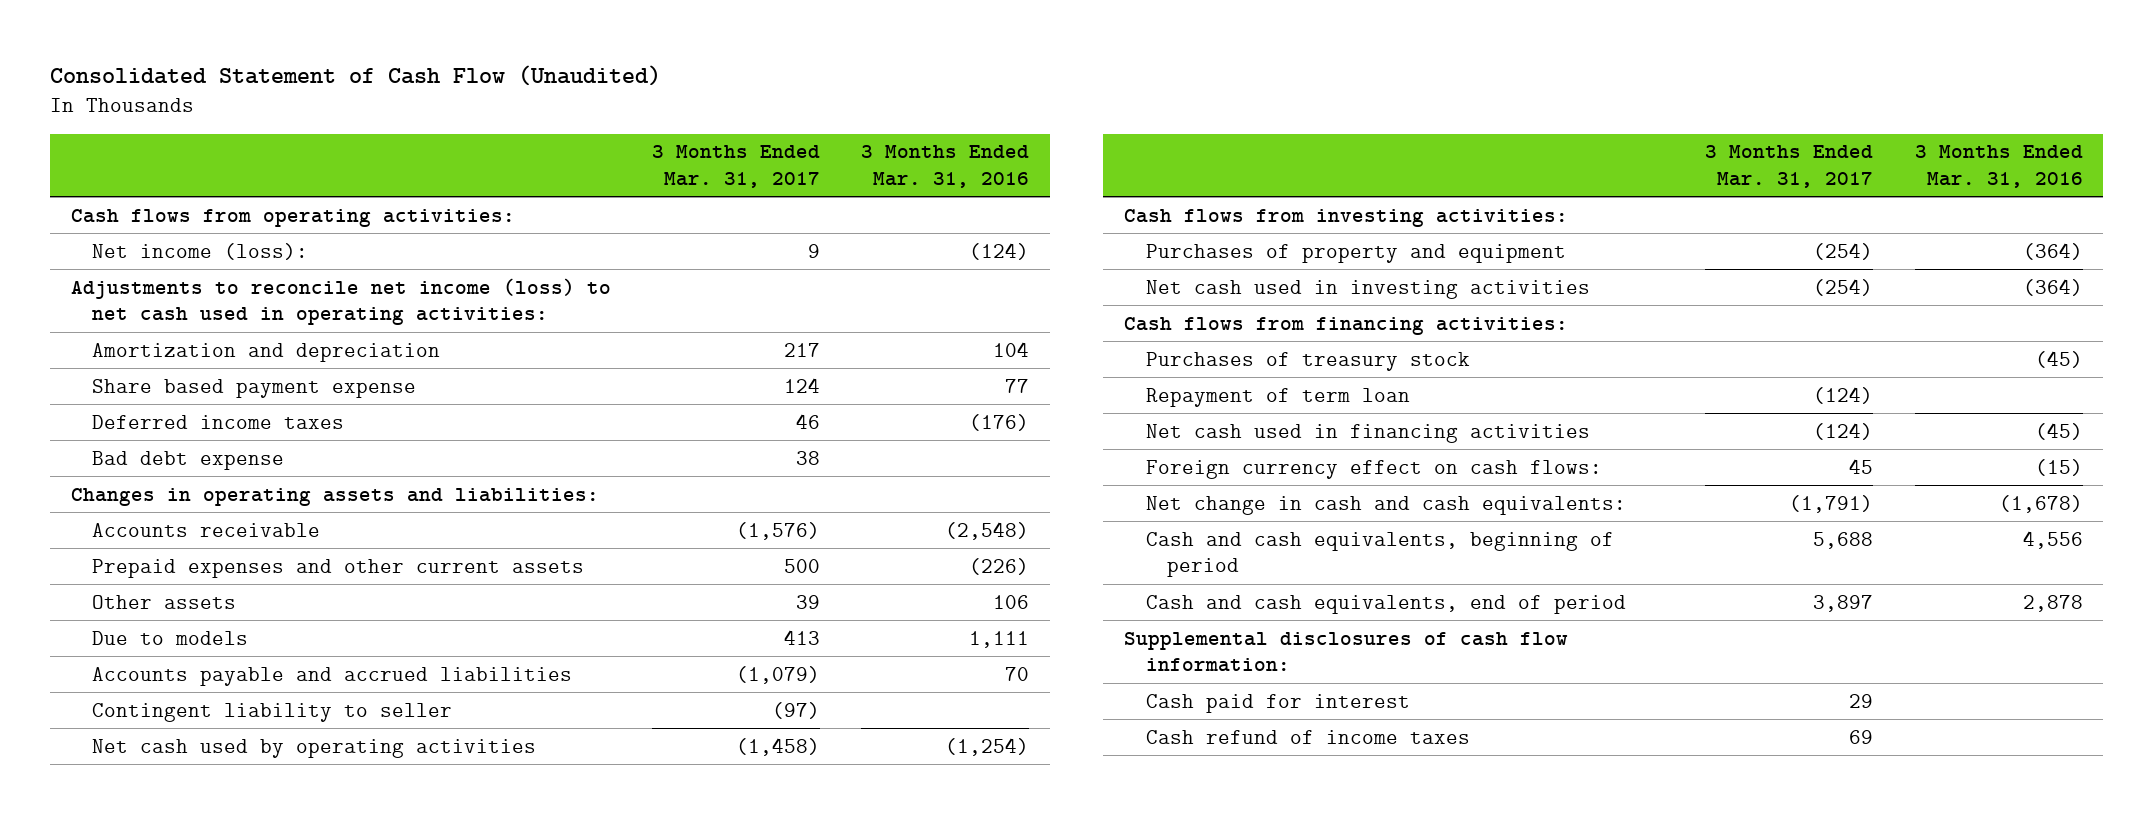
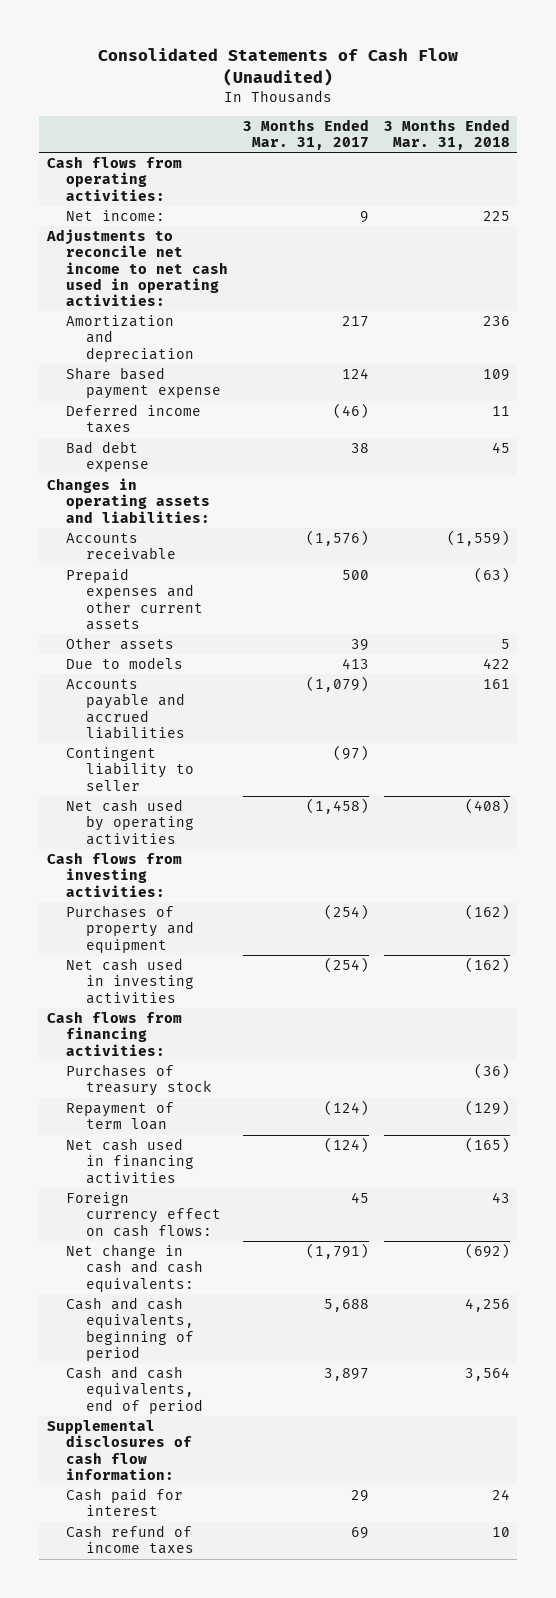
- Consolidated Statement of Cash Flow (Unaudited)
+ Consolidated Statements of Cash Flow (Unaudited)
- | 3 Months Ended Mar. 31, 2017 | 3 Months Ended Mar. 31, 2016
+ | 3 Months Ended Mar. 31, 2017 | 3 Months Ended Mar. 31, 2018
- Net income (loss): | 9 | (124)
- Adjustments to reconcile net income (loss) to net cash used in operating activities:
+ Net income: | 9 | 225
+ Adjustments to reconcile net income to net cash used in operating activities:
- Deferred income taxes | 46 | (176)
+ Deferred income taxes | (46) | 11

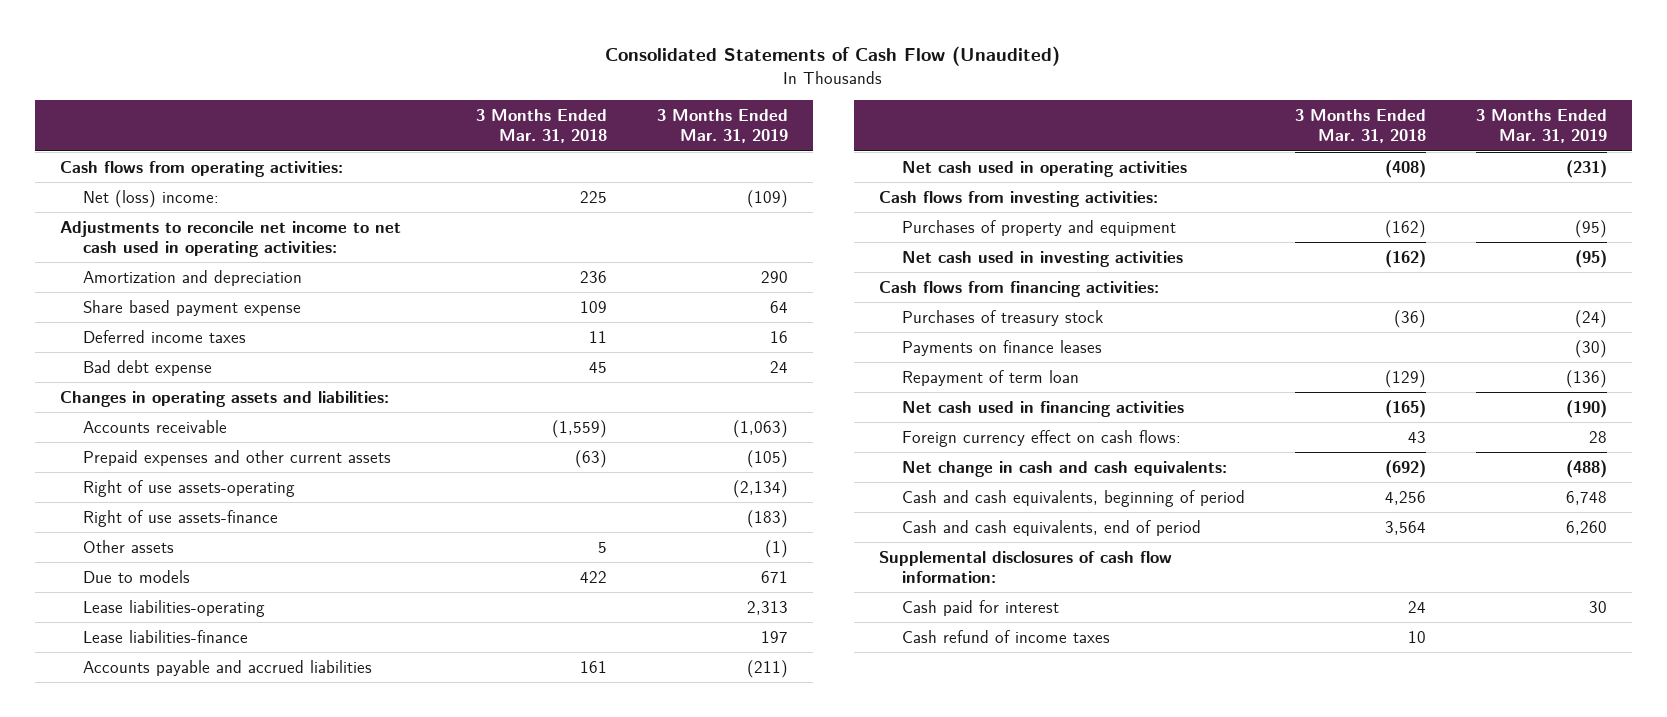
- | 3 Months Ended Mar. 31, 2017 | 3 Months Ended Mar. 31, 2018
+ | 3 Months Ended Mar. 31, 2018 | 3 Months Ended Mar. 31, 2019
- Net income: | 9 | 225
+ Net (loss) income: | 225 | (109)
+ Right of use assets-operating | | (2,134)
+ Right of use assets-finance | | (183)
+ Lease liabilities-operating | | 2,313
+ Lease liabilities-finance | | 197
- Contingent liability to seller | (97) |
- Net cash used by operating activities | (1,458) | (408)
+ Net cash used in operating activities | (408) | (231)
+ Payments on finance leases | | (30)

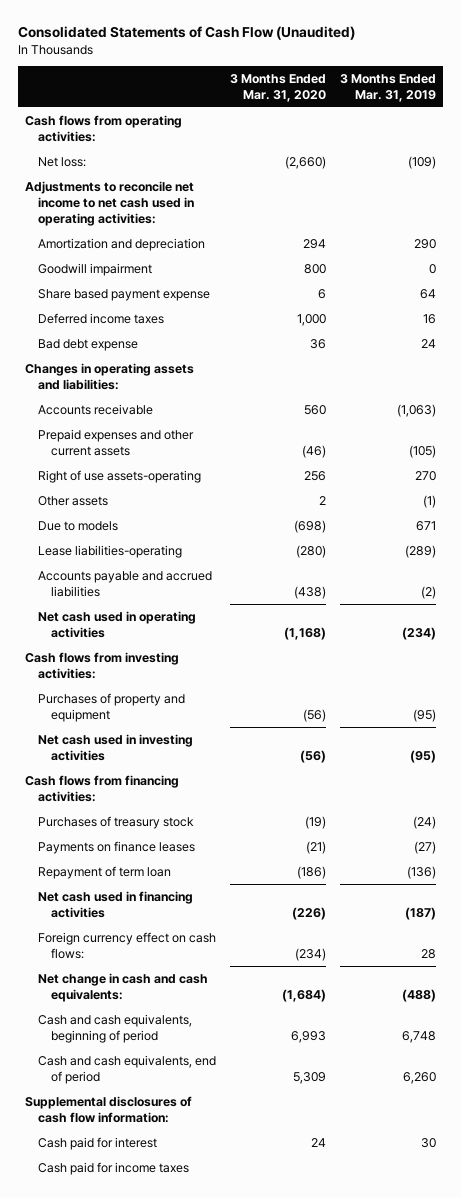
- | 3 Months Ended Mar. 31, 2018 | 3 Months Ended Mar. 31, 2019
+ | 3 Months Ended Mar. 31, 2020 | 3 Months Ended Mar. 31, 2019
- Net (loss) income: | 225 | (109)
+ Net loss: | (2,660) | (109)
+ Goodwill impairment | 800 | 0
- Right of use assets-operating | | (2,134)
- Right of use assets-finance | | (183)
+ Right of use assets-operating | 256 | 270
- Lease liabilities-operating | | 2,313
- Lease liabilities-finance | | 197
- Accounts payable and accrued liabilities | 161 | (211)
- Net cash used in operating activities | (408) | (231)
+ Lease liabilities-operating | (280) | (289)
+ Accounts payable and accrued liabilities | (438) | (2)
+ Net cash used in operating activities | (1,168) | (234)
- Payments on finance leases | | (30)
+ Payments on finance leases | (21) | (27)
- Net cash used in financing activities | (165) | (190)
+ Net cash used in financing activities | (226) | (187)
- Cash refund of income taxes | 10 |
+ Cash paid for income taxes

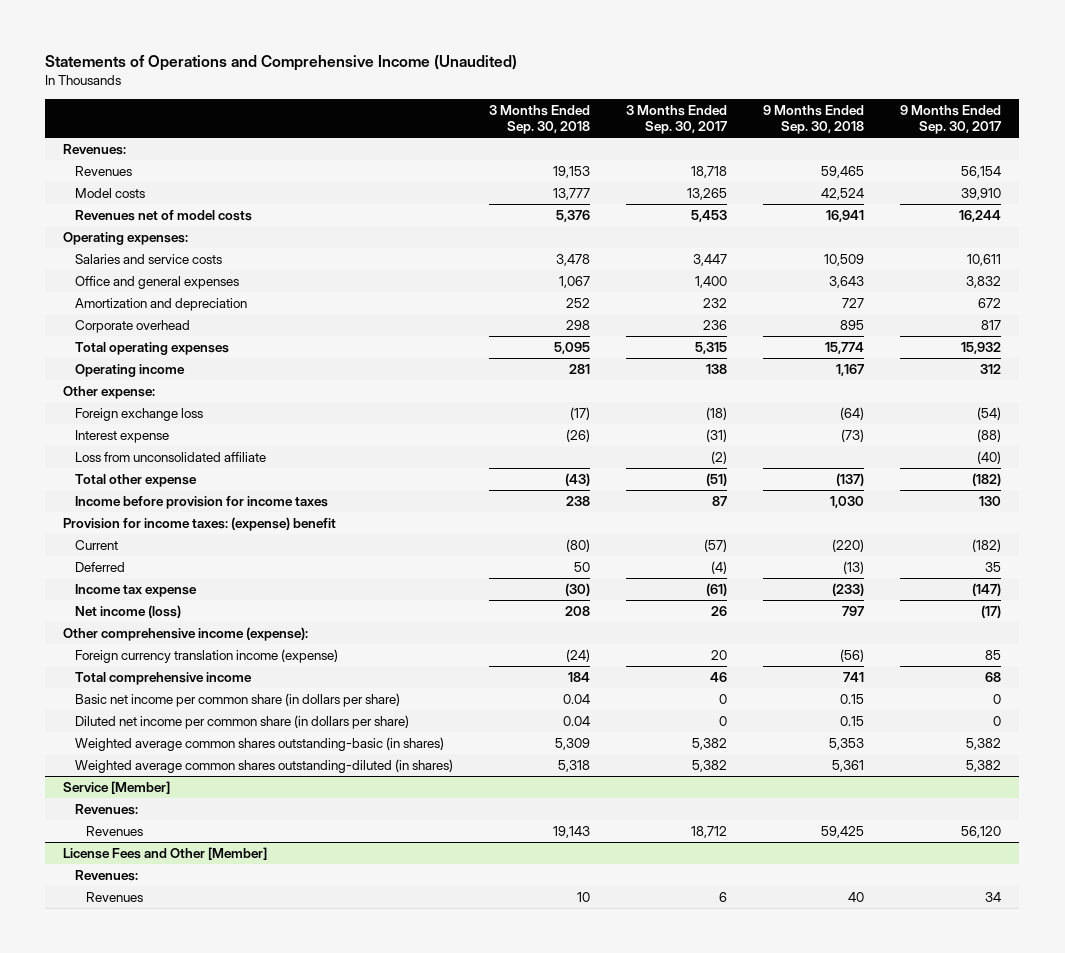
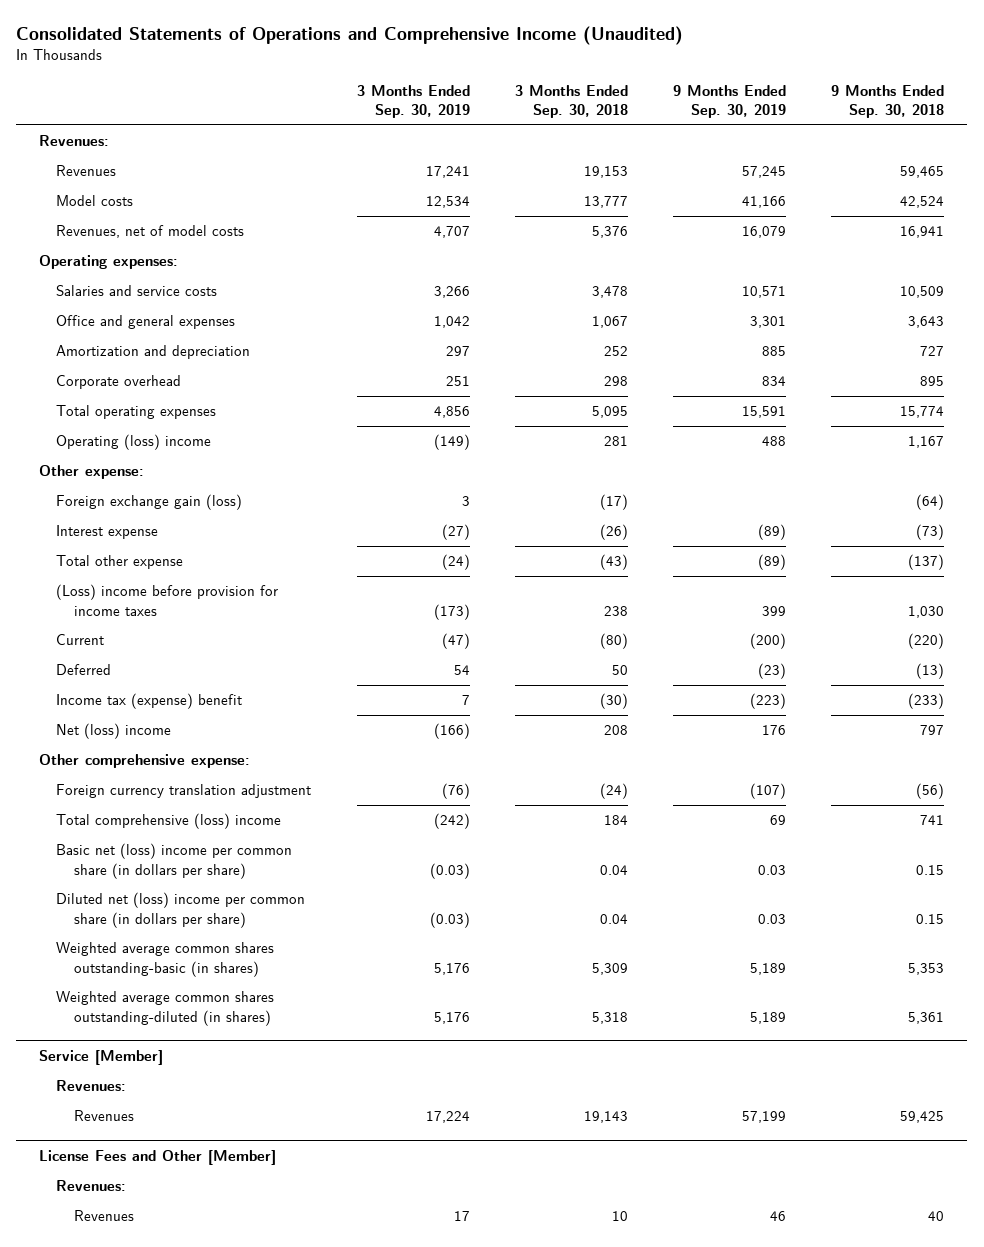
- Statements of Operations and Comprehensive Income (Unaudited)
+ Consolidated Statements of Operations and Comprehensive Income (Unaudited)
- | 3 Months Ended Sep. 30, 2018 | 3 Months Ended Sep. 30, 2017 | 9 Months Ended Sep. 30, 2018 | 9 Months Ended Sep. 30, 2017
+ | 3 Months Ended Sep. 30, 2019 | 3 Months Ended Sep. 30, 2018 | 9 Months Ended Sep. 30, 2019 | 9 Months Ended Sep. 30, 2018
- Revenues net of model costs | 5,376 | 5,453 | 16,941 | 16,244
+ Revenues, net of model costs | 4,707 | 5,376 | 16,079 | 16,941
- Operating income | 281 | 138 | 1,167 | 312
+ Operating (loss) income | (149) | 281 | 488 | 1,167
- Foreign exchange loss | (17) | (18) | (64) | (54)
+ Foreign exchange gain (loss) | 3 | (17) | | (64)
- Loss from unconsolidated affiliate | | (2) | | (40)
- Income before provision for income taxes | 238 | 87 | 1,030 | 130
- Provision for income taxes: (expense) benefit
+ (Loss) income before provision for income taxes | (173) | 238 | 399 | 1,030
- Income tax expense | (30) | (61) | (233) | (147)
- Net income (loss) | 208 | 26 | 797 | (17)
- Other comprehensive income (expense):
- Foreign currency translation income (expense) | (24) | 20 | (56) | 85
- Total comprehensive income | 184 | 46 | 741 | 68
- Basic net income per common share (in dollars per share) | 0.04 | 0 | 0.15 | 0
- Diluted net income per common share (in dollars per share) | 0.04 | 0 | 0.15 | 0
+ Income tax (expense) benefit | 7 | (30) | (223) | (233)
+ Net (loss) income | (166) | 208 | 176 | 797
+ Other comprehensive expense:
+ Foreign currency translation adjustment | (76) | (24) | (107) | (56)
+ Total comprehensive (loss) income | (242) | 184 | 69 | 741
+ Basic net (loss) income per common share (in dollars per share) | (0.03) | 0.04 | 0.03 | 0.15
+ Diluted net (loss) income per common share (in dollars per share) | (0.03) | 0.04 | 0.03 | 0.15

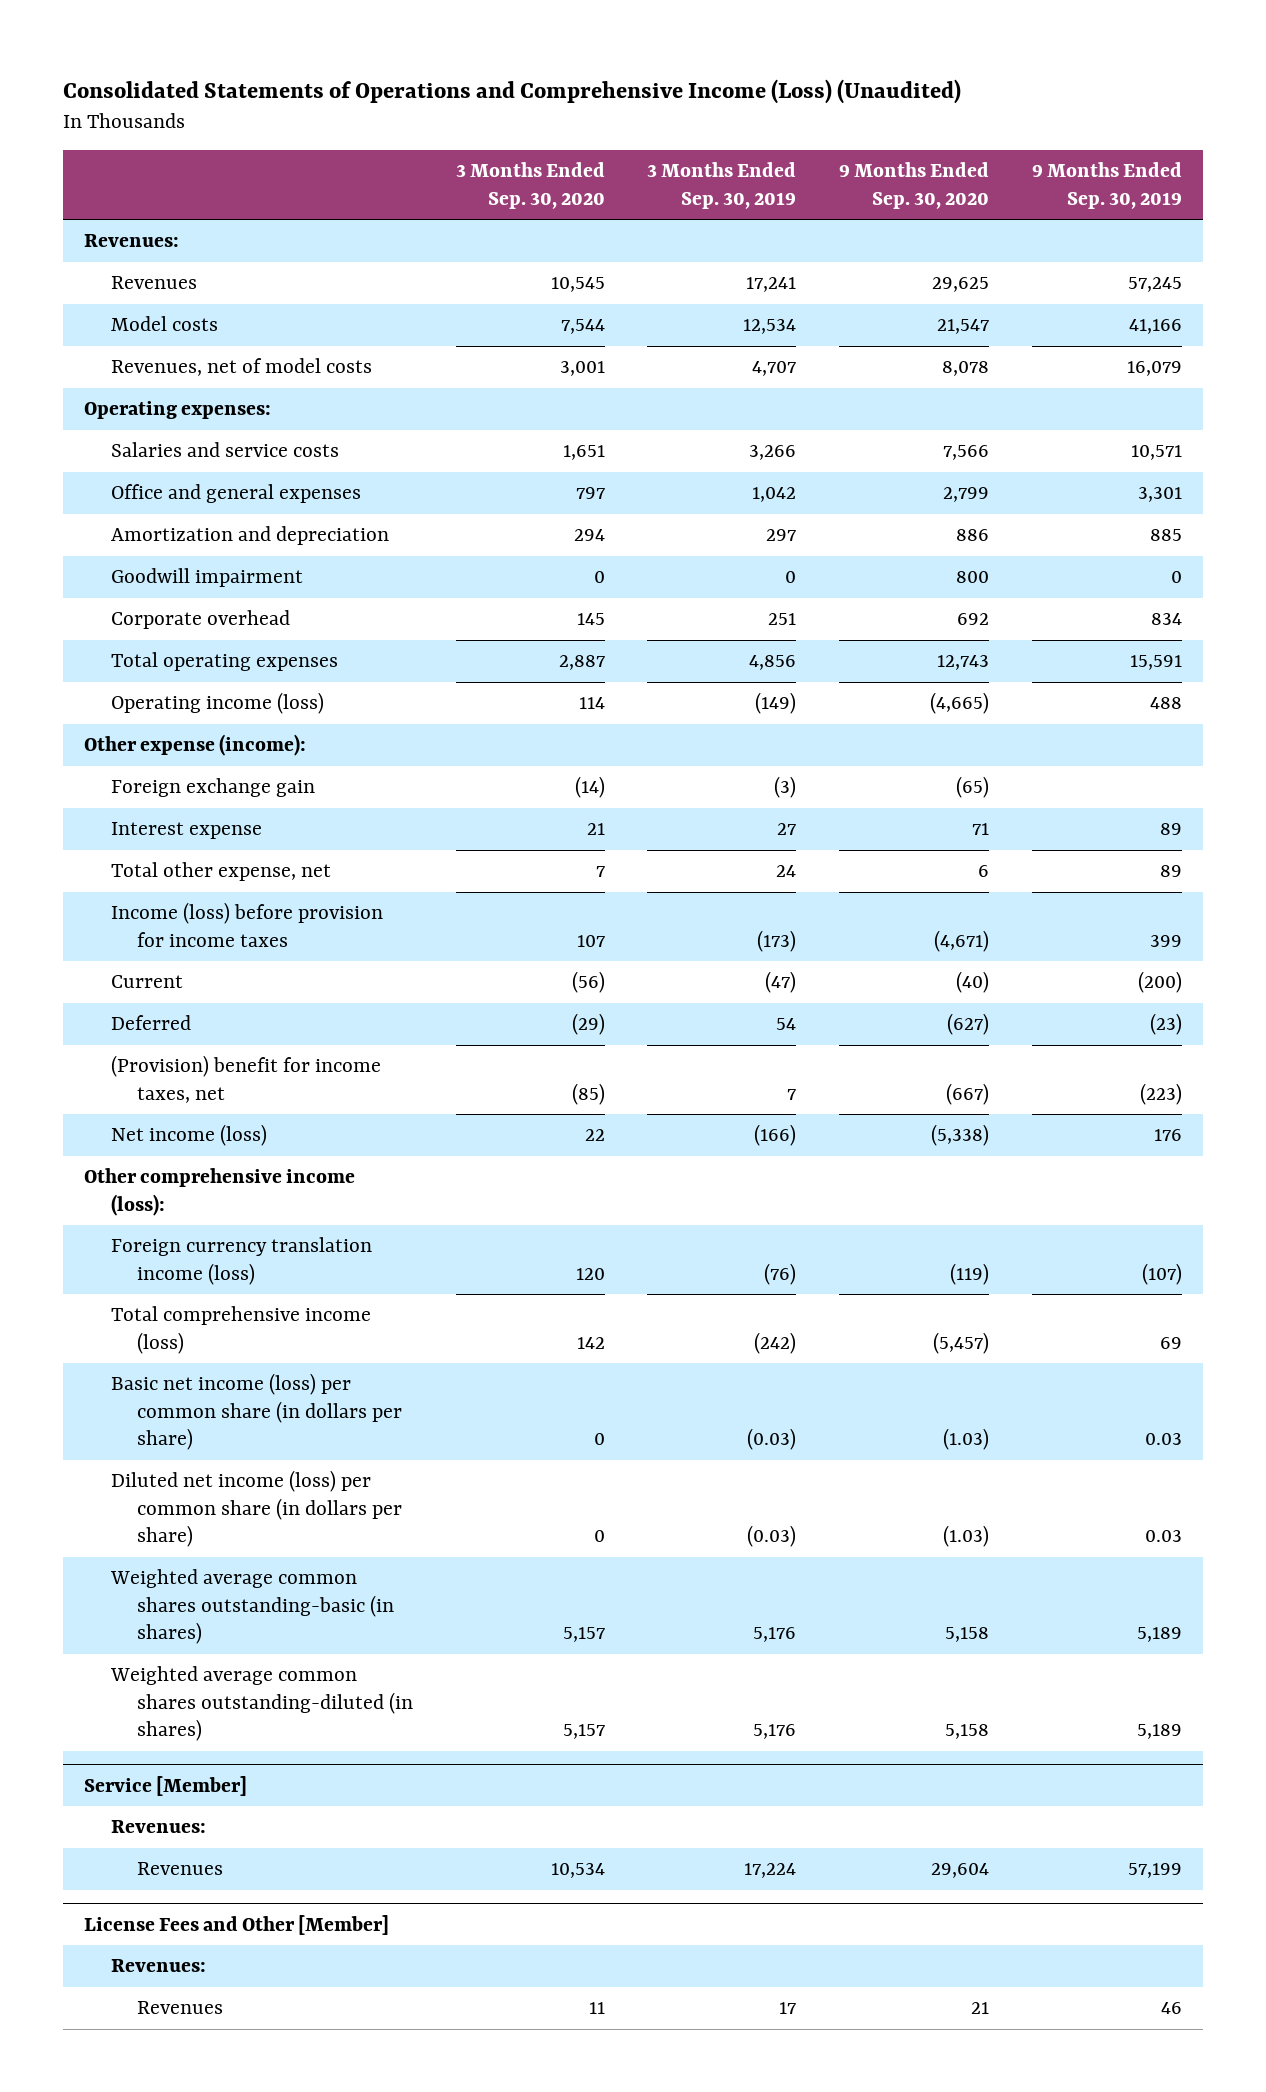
- Consolidated Statements of Operations and Comprehensive Income (Unaudited)
+ Consolidated Statements of Operations and Comprehensive Income (Loss) (Unaudited)
- | 3 Months Ended Sep. 30, 2019 | 3 Months Ended Sep. 30, 2018 | 9 Months Ended Sep. 30, 2019 | 9 Months Ended Sep. 30, 2018
+ | 3 Months Ended Sep. 30, 2020 | 3 Months Ended Sep. 30, 2019 | 9 Months Ended Sep. 30, 2020 | 9 Months Ended Sep. 30, 2019
+ Goodwill impairment | 0 | 0 | 800 | 0
- Operating (loss) income | (149) | 281 | 488 | 1,167
- Other expense:
- Foreign exchange gain (loss) | 3 | (17) | | (64)
- Interest expense | (27) | (26) | (89) | (73)
- Total other expense | (24) | (43) | (89) | (137)
- (Loss) income before provision for income taxes | (173) | 238 | 399 | 1,030
+ Operating income (loss) | 114 | (149) | (4,665) | 488
+ Other expense (income):
+ Foreign exchange gain | (14) | (3) | (65) |
+ Interest expense | 21 | 27 | 71 | 89
+ Total other expense, net | 7 | 24 | 6 | 89
+ Income (loss) before provision for income taxes | 107 | (173) | (4,671) | 399
- Income tax (expense) benefit | 7 | (30) | (223) | (233)
- Net (loss) income | (166) | 208 | 176 | 797
- Other comprehensive expense:
- Foreign currency translation adjustment | (76) | (24) | (107) | (56)
- Total comprehensive (loss) income | (242) | 184 | 69 | 741
- Basic net (loss) income per common share (in dollars per share) | (0.03) | 0.04 | 0.03 | 0.15
- Diluted net (loss) income per common share (in dollars per share) | (0.03) | 0.04 | 0.03 | 0.15
+ (Provision) benefit for income taxes, net | (85) | 7 | (667) | (223)
+ Net income (loss) | 22 | (166) | (5,338) | 176
+ Other comprehensive income (loss):
+ Foreign currency translation income (loss) | 120 | (76) | (119) | (107)
+ Total comprehensive income (loss) | 142 | (242) | (5,457) | 69
+ Basic net income (loss) per common share (in dollars per share) | 0 | (0.03) | (1.03) | 0.03
+ Diluted net income (loss) per common share (in dollars per share) | 0 | (0.03) | (1.03) | 0.03

